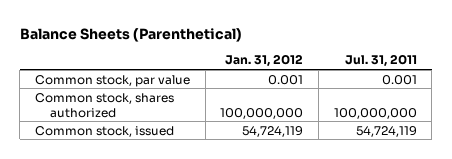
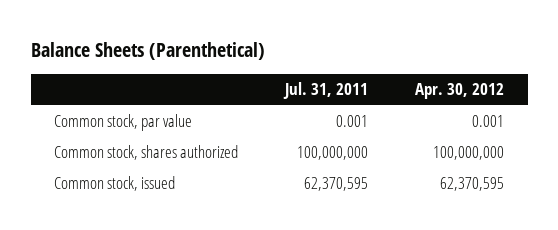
- | Jan. 31, 2012 | Jul. 31, 2011
+ | Jul. 31, 2011 | Apr. 30, 2012
- Common stock, issued | 54,724,119 | 54,724,119
+ Common stock, issued | 62,370,595 | 62,370,595

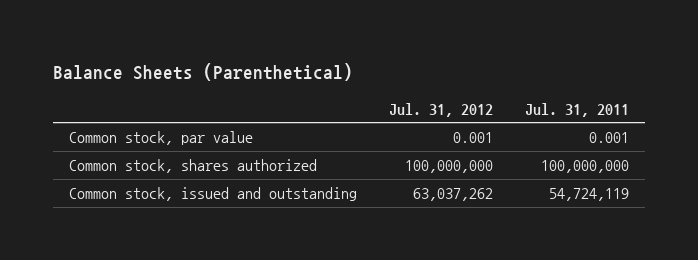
- | Jul. 31, 2011 | Apr. 30, 2012
+ | Jul. 31, 2012 | Jul. 31, 2011
- Common stock, issued | 62,370,595 | 62,370,595
+ Common stock, issued and outstanding | 63,037,262 | 54,724,119

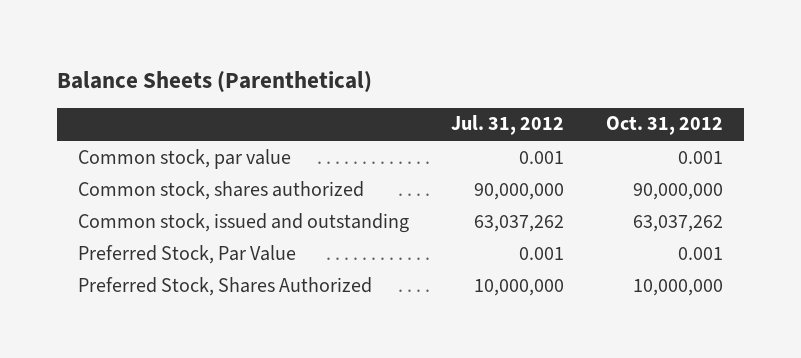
- | Jul. 31, 2012 | Jul. 31, 2011
+ | Jul. 31, 2012 | Oct. 31, 2012
- Common stock, shares authorized | 100,000,000 | 100,000,000
+ Common stock, shares authorized | 90,000,000 | 90,000,000
+ Preferred Stock, Par Value | 0.001 | 0.001
+ Preferred Stock, Shares Authorized | 10,000,000 | 10,000,000

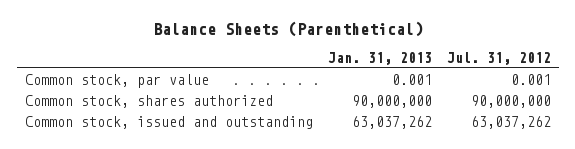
- | Jul. 31, 2012 | Oct. 31, 2012
+ | Jan. 31, 2013 | Jul. 31, 2012
- Preferred Stock, Par Value | 0.001 | 0.001
- Preferred Stock, Shares Authorized | 10,000,000 | 10,000,000

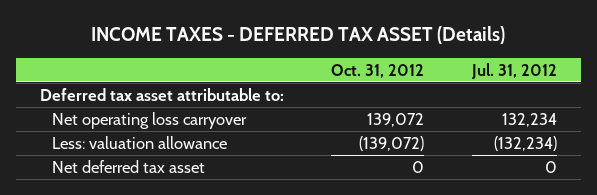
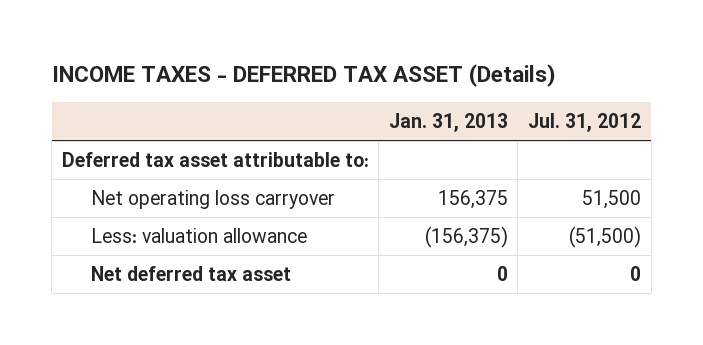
- | Oct. 31, 2012 | Jul. 31, 2012
+ | Jan. 31, 2013 | Jul. 31, 2012
- Net operating loss carryover | 139,072 | 132,234
- Less: valuation allowance | (139,072) | (132,234)
+ Net operating loss carryover | 156,375 | 51,500
+ Less: valuation allowance | (156,375) | (51,500)

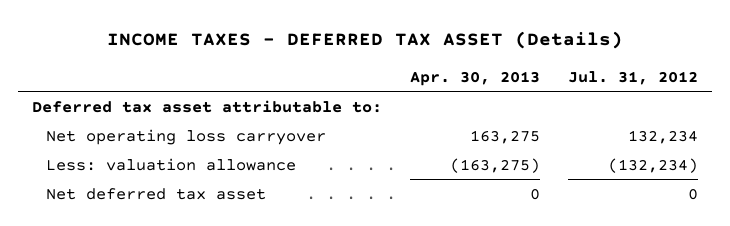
- | Jan. 31, 2013 | Jul. 31, 2012
+ | Apr. 30, 2013 | Jul. 31, 2012
- Net operating loss carryover | 156,375 | 51,500
- Less: valuation allowance | (156,375) | (51,500)
+ Net operating loss carryover | 163,275 | 132,234
+ Less: valuation allowance | (163,275) | (132,234)

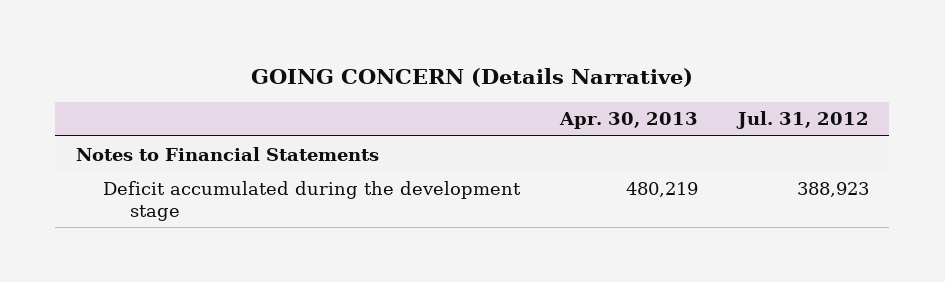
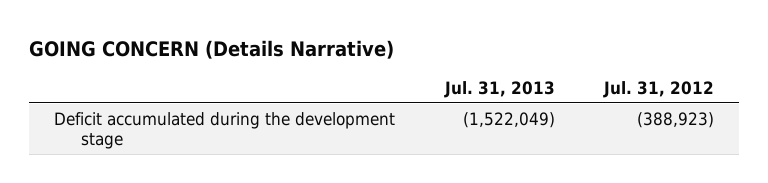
- | Apr. 30, 2013 | Jul. 31, 2012
+ | Jul. 31, 2013 | Jul. 31, 2012
- Notes to Financial Statements
- Deficit accumulated during the development stage | 480,219 | 388,923
+ Deficit accumulated during the development stage | (1,522,049) | (388,923)

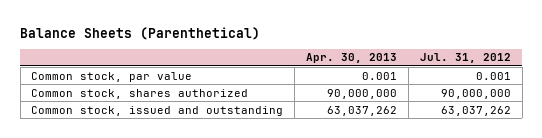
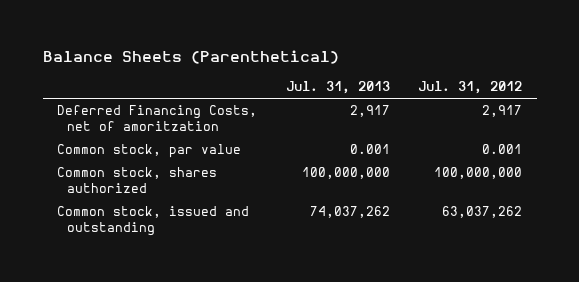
- | Apr. 30, 2013 | Jul. 31, 2012
+ | Jul. 31, 2013 | Jul. 31, 2012
+ Deferred Financing Costs, net of amoritzation | 2,917 | 2,917
- Common stock, shares authorized | 90,000,000 | 90,000,000
+ Common stock, shares authorized | 100,000,000 | 100,000,000

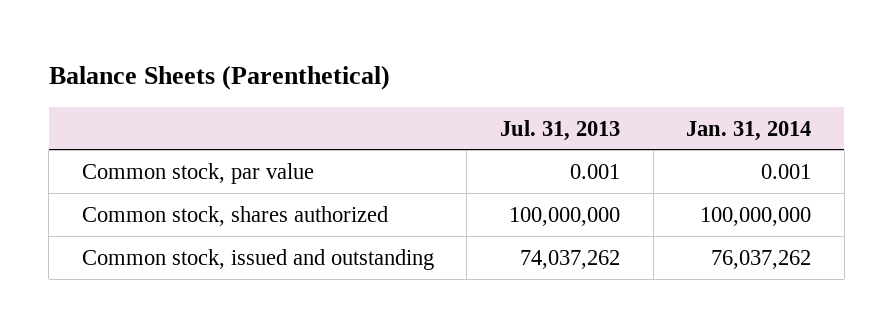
- | Jul. 31, 2013 | Jul. 31, 2012
+ | Jul. 31, 2013 | Jan. 31, 2014
- Deferred Financing Costs, net of amoritzation | 2,917 | 2,917

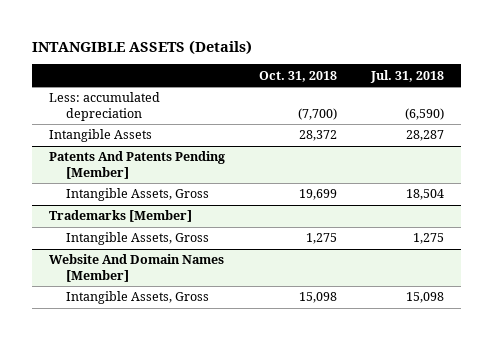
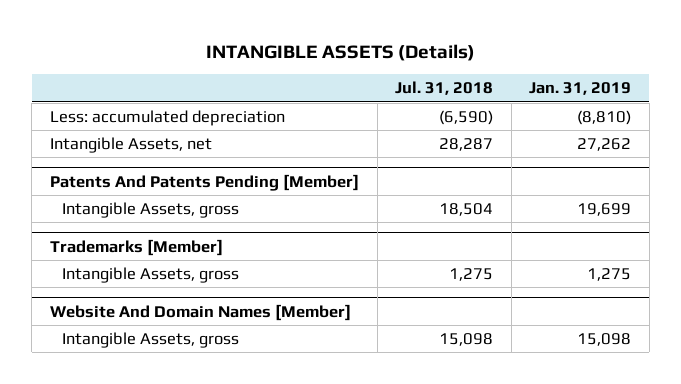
- | Oct. 31, 2018 | Jul. 31, 2018
+ | Jul. 31, 2018 | Jan. 31, 2019
- Intangible Assets | 28,372 | 28,287
+ Intangible Assets, net | 28,287 | 27,262
@ Patents And Patents Pending [Member]
- Intangible Assets, Gross | 19,699 | 18,504
+ Intangible Assets, gross | 18,504 | 19,699
@ Trademarks [Member]
- Intangible Assets, Gross | 1,275 | 1,275
+ Intangible Assets, gross | 1,275 | 1,275
@ Website And Domain Names [Member]
- Intangible Assets, Gross | 15,098 | 15,098
+ Intangible Assets, gross | 15,098 | 15,098

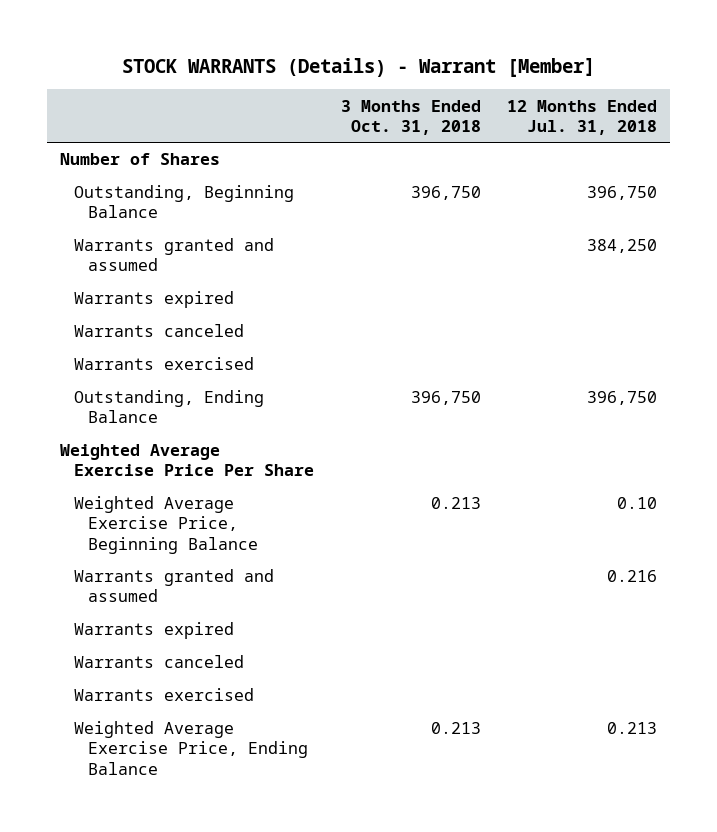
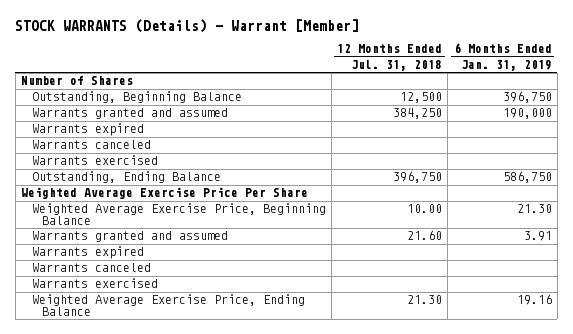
- | 3 Months Ended Oct. 31, 2018 | 12 Months Ended Jul. 31, 2018
+ | 12 Months Ended Jul. 31, 2018 | 6 Months Ended Jan. 31, 2019
- Outstanding, Beginning Balance | 396,750 | 396,750
+ Outstanding, Beginning Balance | 12,500 | 396,750
- Weighted Average Exercise Price, Beginning Balance | 0.213 | 0.10
- Warrants granted and assumed | | 0.216
+ Weighted Average Exercise Price, Beginning Balance | 10.00 | 21.30
+ Warrants granted and assumed | 21.60 | 3.91
- Weighted Average Exercise Price, Ending Balance | 0.213 | 0.213
+ Weighted Average Exercise Price, Ending Balance | 21.30 | 19.16

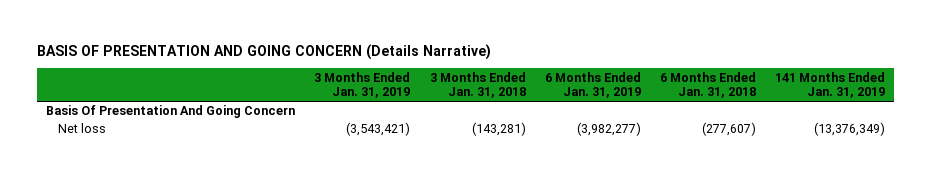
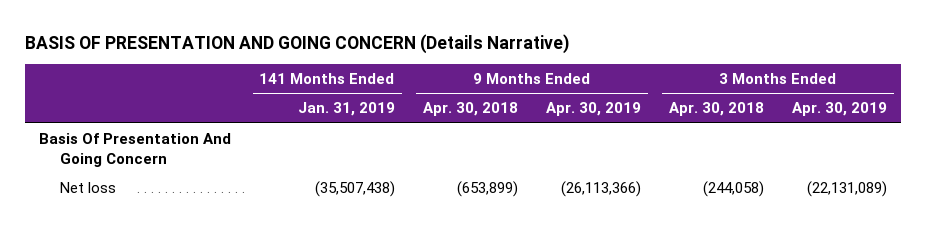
- | 3 Months Ended Jan. 31, 2019 | 3 Months Ended Jan. 31, 2018 | 6 Months Ended Jan. 31, 2019 | 6 Months Ended Jan. 31, 2018 | 141 Months Ended Jan. 31, 2019
+ | 141 Months Ended Jan. 31, 2019 | 9 Months Ended Apr. 30, 2018 | 9 Months Ended Apr. 30, 2019 | 3 Months Ended Apr. 30, 2018 | 3 Months Ended Apr. 30, 2019
- Net loss | (3,543,421) | (143,281) | (3,982,277) | (277,607) | (13,376,349)
+ Net loss | (35,507,438) | (653,899) | (26,113,366) | (244,058) | (22,131,089)

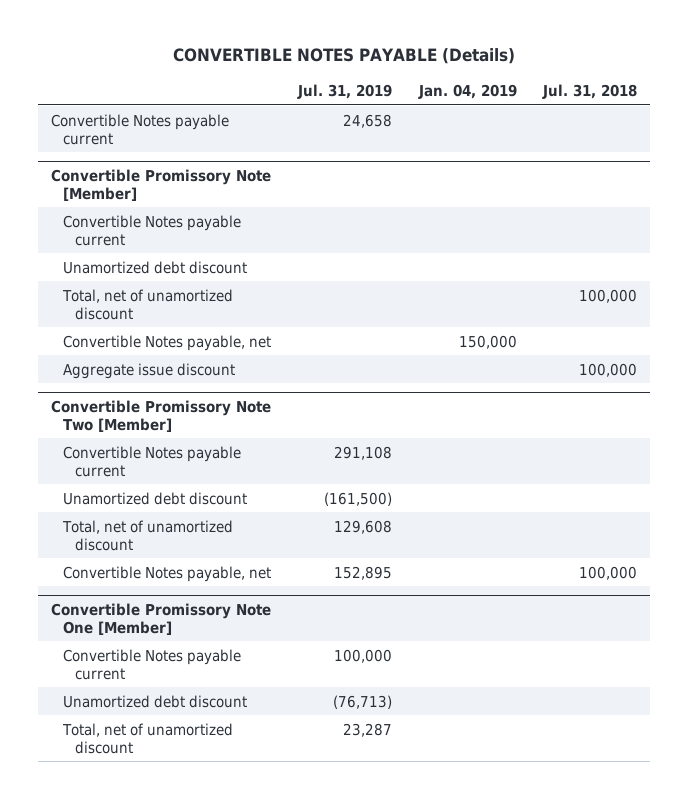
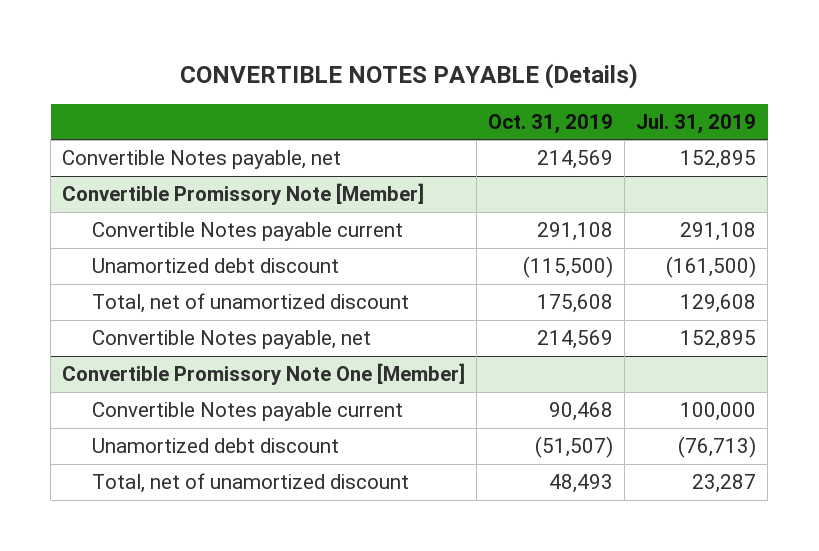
- | Jul. 31, 2019 | Jan. 04, 2019 | Jul. 31, 2018
+ | Oct. 31, 2019 | Jul. 31, 2019
- Convertible Notes payable current | 24,658 | |
+ Convertible Notes payable, net | 214,569 | 152,895
@ Convertible Promissory Note [Member]
- Convertible Notes payable current
- Unamortized debt discount
- Total, net of unamortized discount | | | 100,000
- Convertible Notes payable, net | | 150,000 |
- Aggregate issue discount | | | 100,000
- Convertible Promissory Note Two [Member]

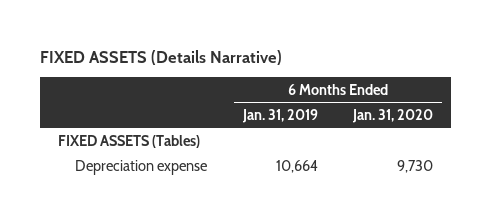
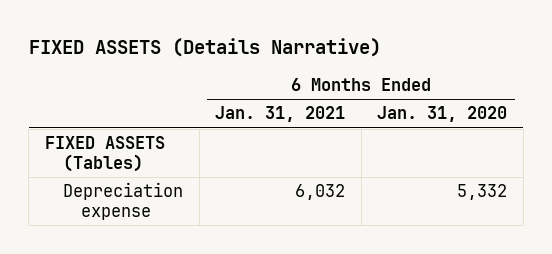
- | 6 Months Ended Jan. 31, 2019 | 6 Months Ended Jan. 31, 2020
+ | 6 Months Ended Jan. 31, 2021 | 6 Months Ended Jan. 31, 2020
- Depreciation expense | 10,664 | 9,730
+ Depreciation expense | 6,032 | 5,332

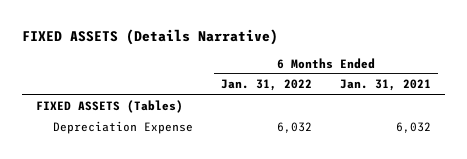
- | 6 Months Ended Jan. 31, 2021 | 6 Months Ended Jan. 31, 2020
+ | 6 Months Ended Jan. 31, 2022 | 6 Months Ended Jan. 31, 2021
- Depreciation expense | 6,032 | 5,332
+ Depreciation Expense | 6,032 | 6,032

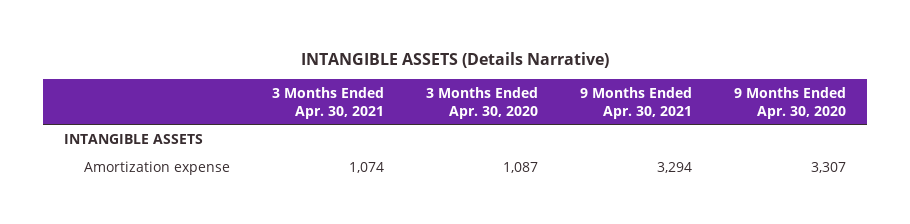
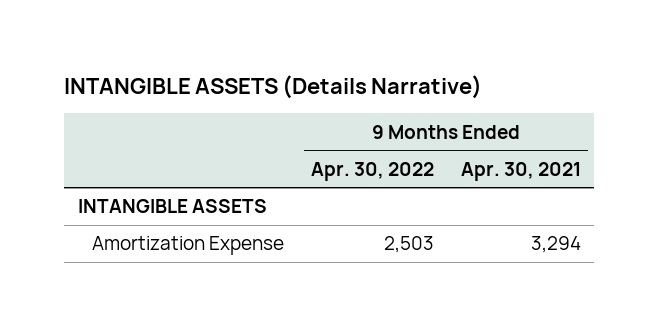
- | 3 Months Ended Apr. 30, 2021 | 3 Months Ended Apr. 30, 2020 | 9 Months Ended Apr. 30, 2021 | 9 Months Ended Apr. 30, 2020
+ | 9 Months Ended Apr. 30, 2022 | 9 Months Ended Apr. 30, 2021
- Amortization expense | 1,074 | 1,087 | 3,294 | 3,307
+ Amortization Expense | 2,503 | 3,294

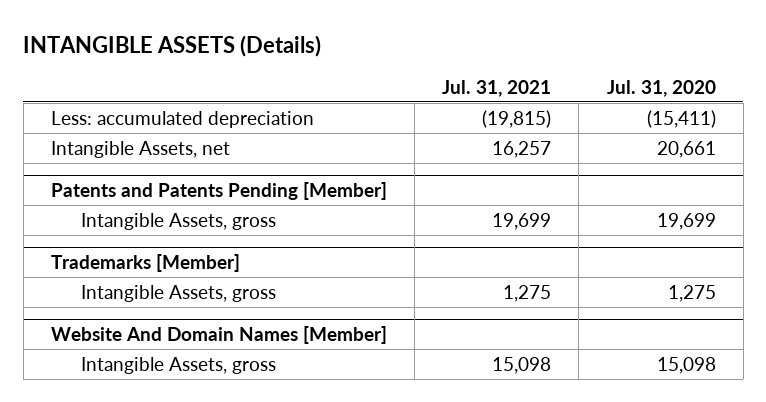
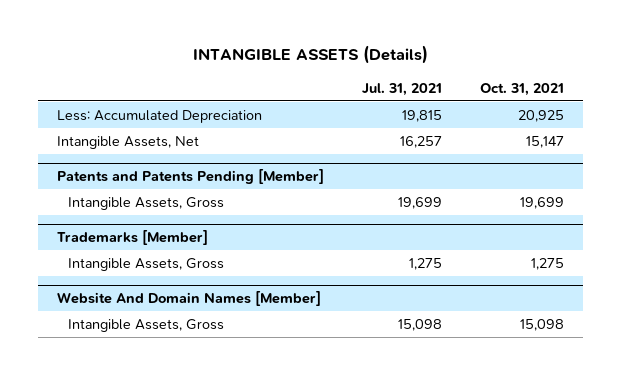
- | Jul. 31, 2021 | Jul. 31, 2020
+ | Jul. 31, 2021 | Oct. 31, 2021
- Less: accumulated depreciation | (19,815) | (15,411)
- Intangible Assets, net | 16,257 | 20,661
+ Less: Accumulated Depreciation | 19,815 | 20,925
+ Intangible Assets, Net | 16,257 | 15,147
@ Patents and Patents Pending [Member]
- Intangible Assets, gross | 19,699 | 19,699
+ Intangible Assets, Gross | 19,699 | 19,699
@ Trademarks [Member]
- Intangible Assets, gross | 1,275 | 1,275
+ Intangible Assets, Gross | 1,275 | 1,275
@ Website And Domain Names [Member]
- Intangible Assets, gross | 15,098 | 15,098
+ Intangible Assets, Gross | 15,098 | 15,098

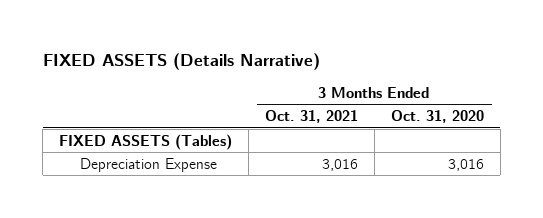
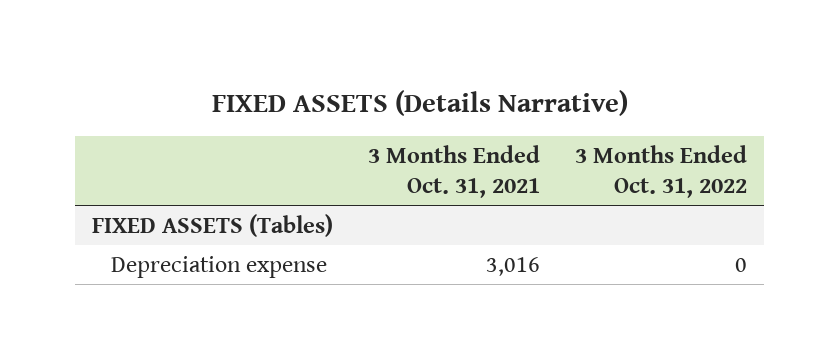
- | 3 Months Ended Oct. 31, 2021 | 3 Months Ended Oct. 31, 2020
+ | 3 Months Ended Oct. 31, 2021 | 3 Months Ended Oct. 31, 2022
- Depreciation Expense | 3,016 | 3,016
+ Depreciation expense | 3,016 | 0

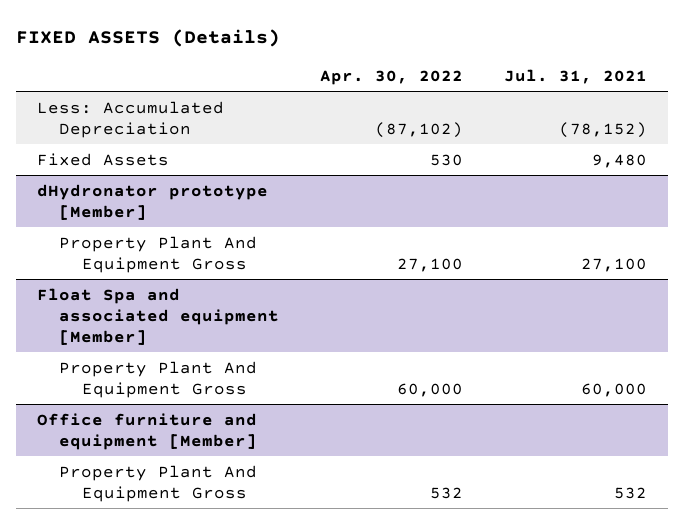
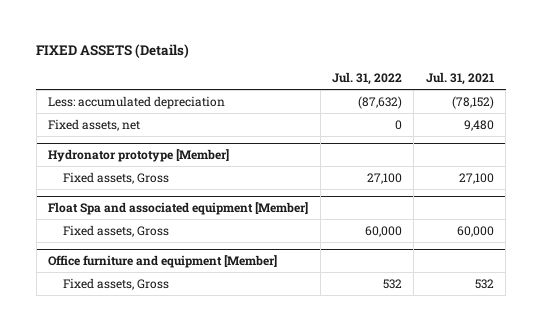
- | Apr. 30, 2022 | Jul. 31, 2021
+ | Jul. 31, 2022 | Jul. 31, 2021
- Less: Accumulated Depreciation | (87,102) | (78,152)
- Fixed Assets | 530 | 9,480
- dHydronator prototype [Member]
- Property Plant And Equipment Gross | 27,100 | 27,100
+ Less: accumulated depreciation | (87,632) | (78,152)
+ Fixed assets, net | 0 | 9,480
+ Hydronator prototype [Member]
+ Fixed assets, Gross | 27,100 | 27,100
@ Float Spa and associated equipment [Member]
- Property Plant And Equipment Gross | 60,000 | 60,000
+ Fixed assets, Gross | 60,000 | 60,000
@ Office furniture and equipment [Member]
- Property Plant And Equipment Gross | 532 | 532
+ Fixed assets, Gross | 532 | 532

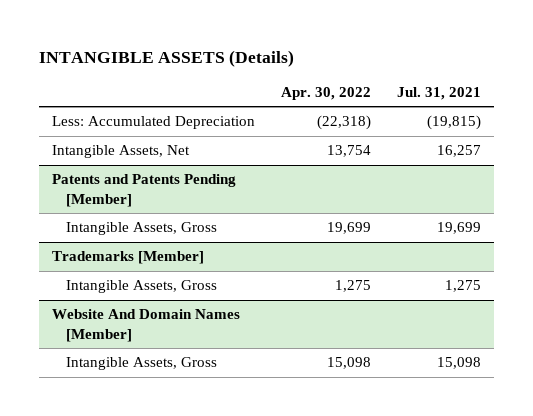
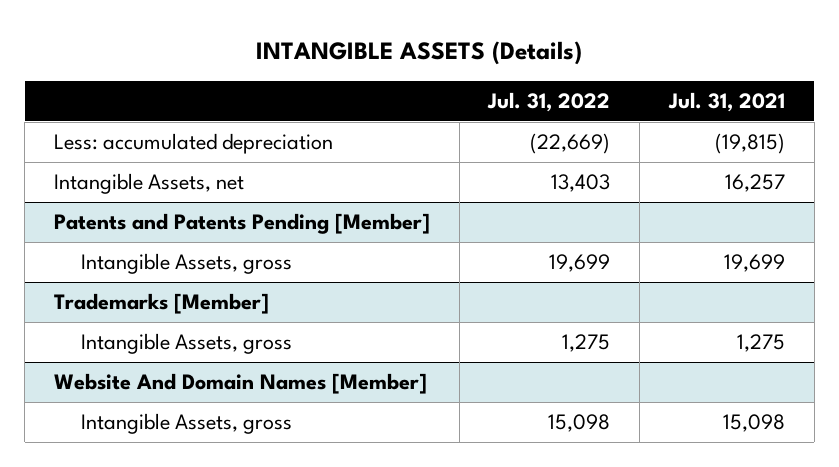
- | Apr. 30, 2022 | Jul. 31, 2021
+ | Jul. 31, 2022 | Jul. 31, 2021
- Less: Accumulated Depreciation | (22,318) | (19,815)
- Intangible Assets, Net | 13,754 | 16,257
+ Less: accumulated depreciation | (22,669) | (19,815)
+ Intangible Assets, net | 13,403 | 16,257
@ Patents and Patents Pending [Member]
- Intangible Assets, Gross | 19,699 | 19,699
+ Intangible Assets, gross | 19,699 | 19,699
@ Trademarks [Member]
- Intangible Assets, Gross | 1,275 | 1,275
+ Intangible Assets, gross | 1,275 | 1,275
@ Website And Domain Names [Member]
- Intangible Assets, Gross | 15,098 | 15,098
+ Intangible Assets, gross | 15,098 | 15,098

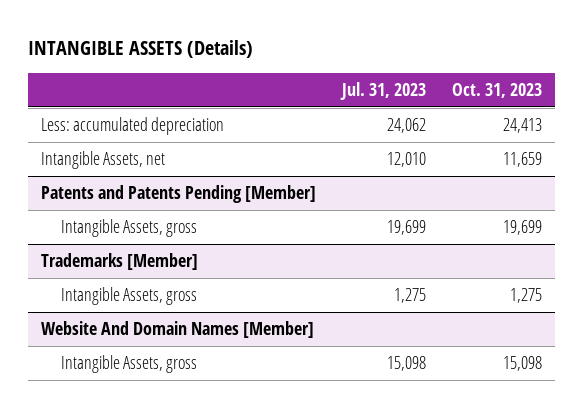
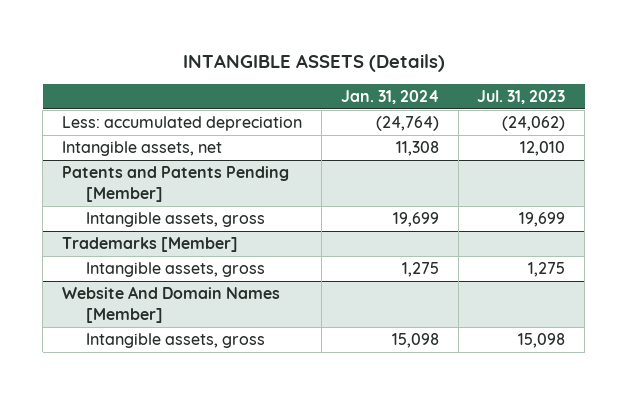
- | Jul. 31, 2023 | Oct. 31, 2023
+ | Jan. 31, 2024 | Jul. 31, 2023
- Less: accumulated depreciation | 24,062 | 24,413
- Intangible Assets, net | 12,010 | 11,659
+ Less: accumulated depreciation | (24,764) | (24,062)
+ Intangible assets, net | 11,308 | 12,010
@ Patents and Patents Pending [Member]
- Intangible Assets, gross | 19,699 | 19,699
+ Intangible assets, gross | 19,699 | 19,699
@ Trademarks [Member]
- Intangible Assets, gross | 1,275 | 1,275
+ Intangible assets, gross | 1,275 | 1,275
@ Website And Domain Names [Member]
- Intangible Assets, gross | 15,098 | 15,098
+ Intangible assets, gross | 15,098 | 15,098

